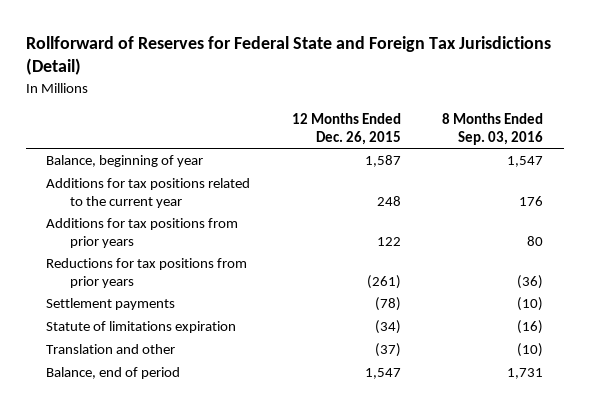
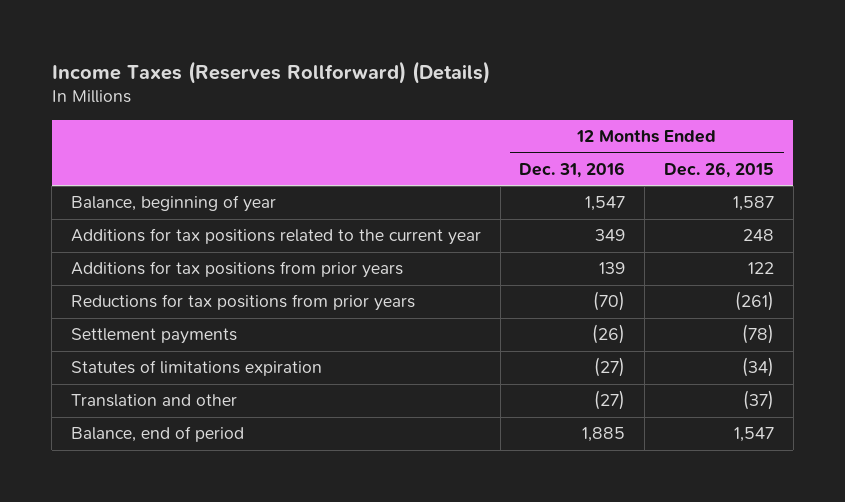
- Rollforward of Reserves for Federal State and Foreign Tax Jurisdictions (Detail)
+ Income Taxes (Reserves Rollforward) (Details)
- | 12 Months Ended Dec. 26, 2015 | 8 Months Ended Sep. 03, 2016
+ | 12 Months Ended Dec. 31, 2016 | 12 Months Ended Dec. 26, 2015
- Statute of limitations expiration | (34) | (16)
+ Statutes of limitations expiration | (27) | (34)

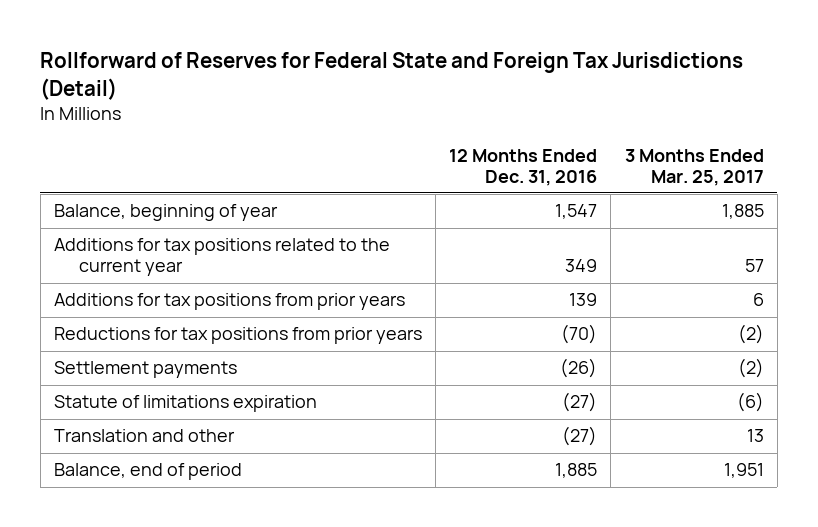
- Income Taxes (Reserves Rollforward) (Details)
+ Rollforward of Reserves for Federal State and Foreign Tax Jurisdictions (Detail)
- | 12 Months Ended Dec. 31, 2016 | 12 Months Ended Dec. 26, 2015
+ | 12 Months Ended Dec. 31, 2016 | 3 Months Ended Mar. 25, 2017
- Statutes of limitations expiration | (27) | (34)
+ Statute of limitations expiration | (27) | (6)

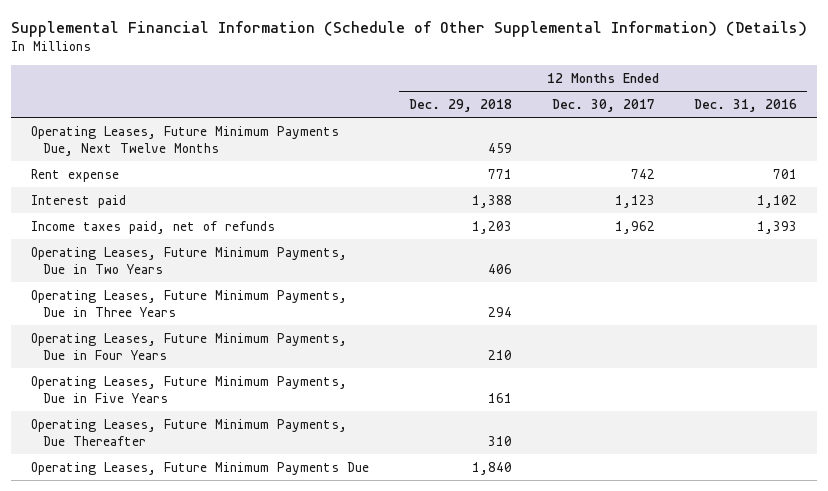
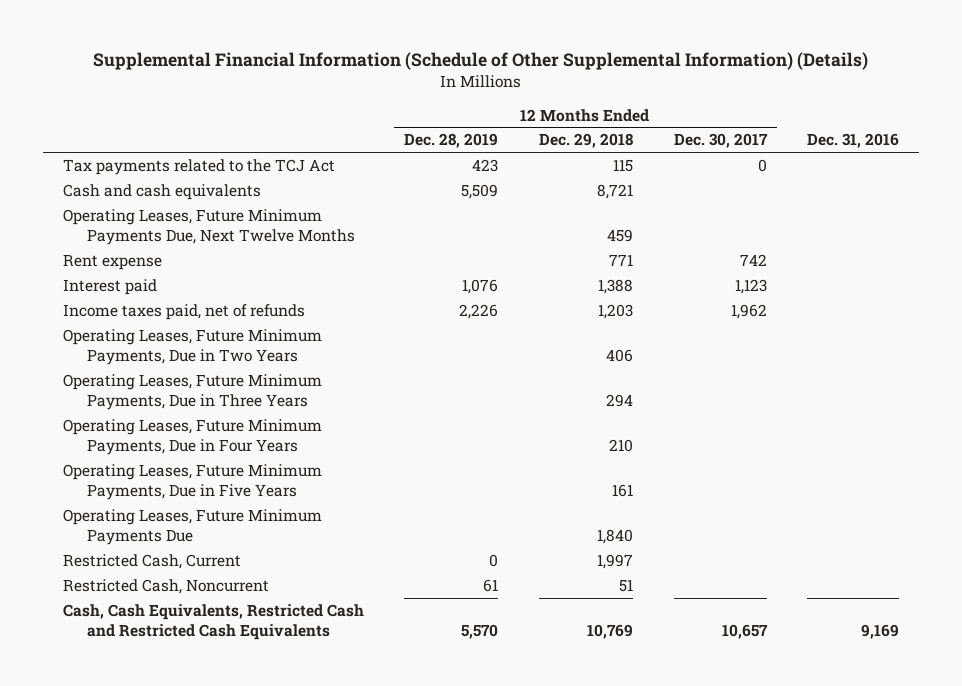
- | 12 Months Ended Dec. 29, 2018 | 12 Months Ended Dec. 30, 2017 | 12 Months Ended Dec. 31, 2016
+ | 12 Months Ended Dec. 28, 2019 | 12 Months Ended Dec. 29, 2018 | 12 Months Ended Dec. 30, 2017 | Dec. 31, 2016
+ Tax payments related to the TCJ Act | 423 | 115 | 0 |
+ Cash and cash equivalents | 5,509 | 8,721 | |
- Operating Leases, Future Minimum Payments, Due Thereafter | 310 | |
+ Restricted Cash, Current | 0 | 1,997 | |
+ Restricted Cash, Noncurrent | 61 | 51 | |
+ Cash, Cash Equivalents, Restricted Cash and Restricted Cash Equivalents | 5,570 | 10,769 | 10,657 | 9,169

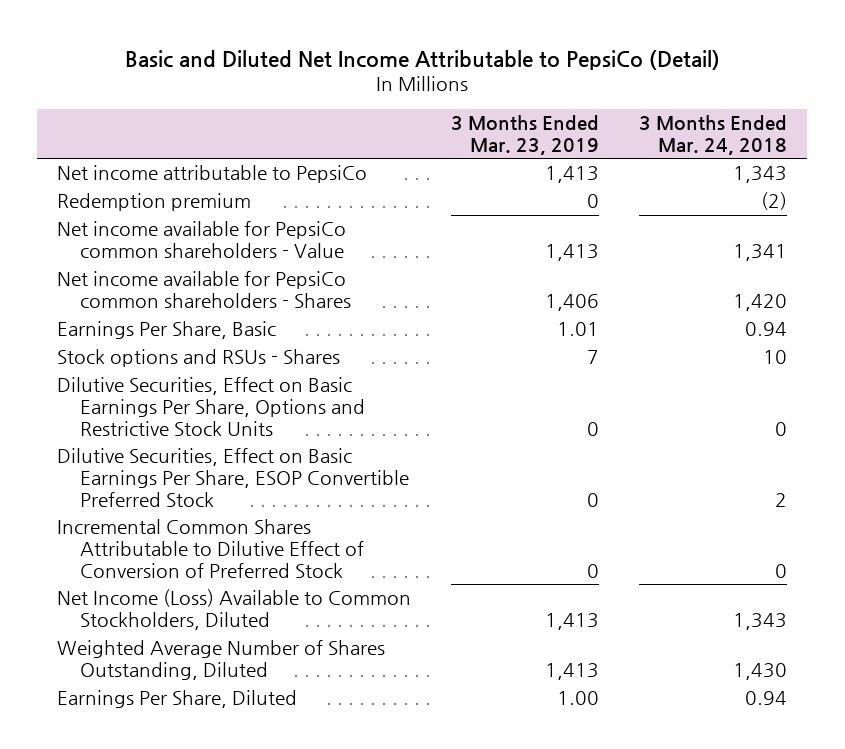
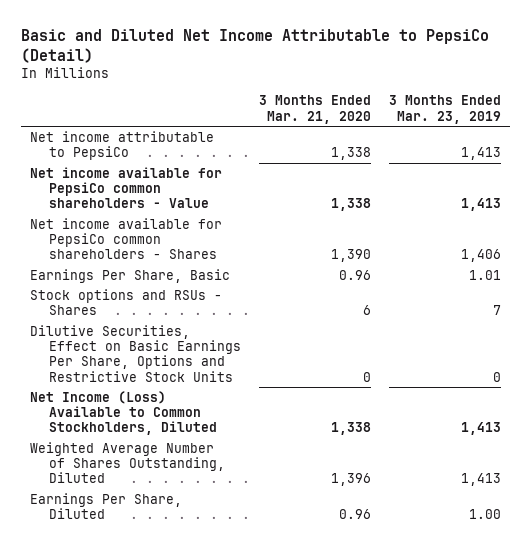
- | 3 Months Ended Mar. 23, 2019 | 3 Months Ended Mar. 24, 2018
+ | 3 Months Ended Mar. 21, 2020 | 3 Months Ended Mar. 23, 2019
- Redemption premium | 0 | (2)
- Dilutive Securities, Effect on Basic Earnings Per Share, ESOP Convertible Preferred Stock | 0 | 2
- Incremental Common Shares Attributable to Dilutive Effect of Conversion of Preferred Stock | 0 | 0

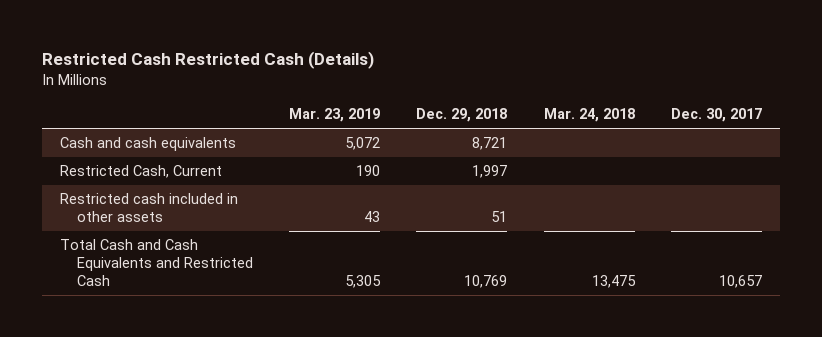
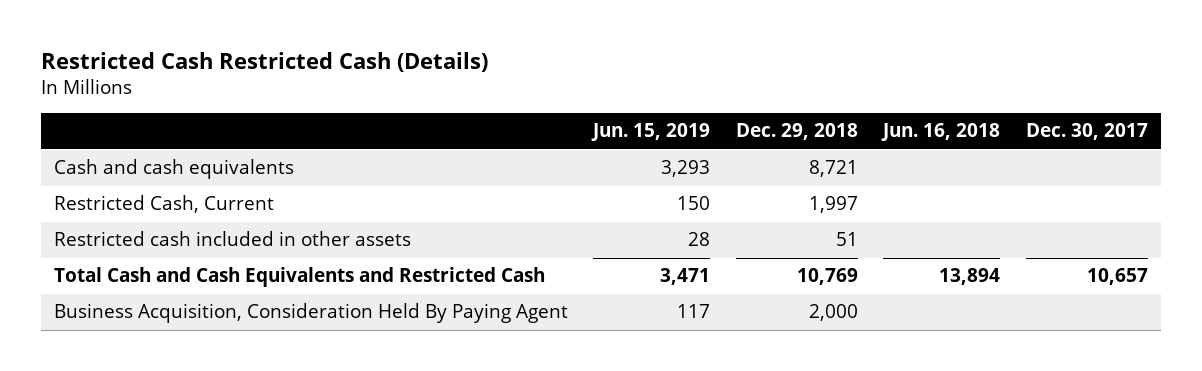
- | Mar. 23, 2019 | Dec. 29, 2018 | Mar. 24, 2018 | Dec. 30, 2017
+ | Jun. 15, 2019 | Dec. 29, 2018 | Jun. 16, 2018 | Dec. 30, 2017
+ Business Acquisition, Consideration Held By Paying Agent | 117 | 2,000 | |

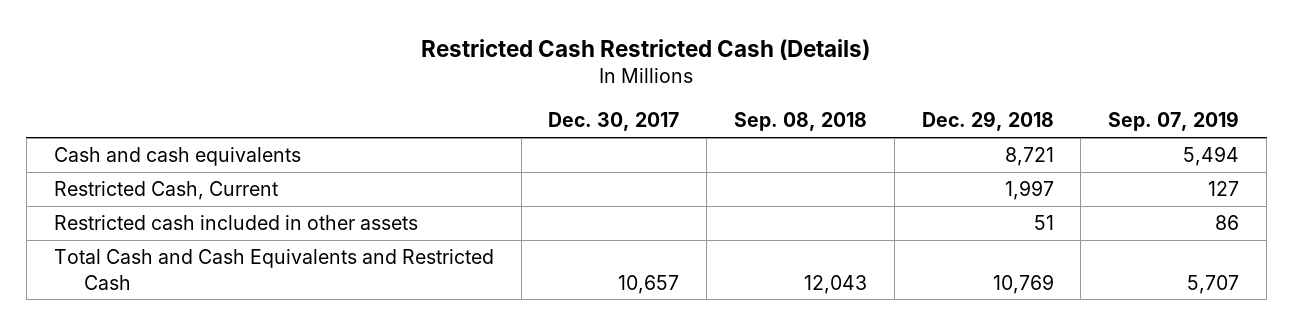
- | Jun. 15, 2019 | Dec. 29, 2018 | Jun. 16, 2018 | Dec. 30, 2017
+ | Dec. 30, 2017 | Sep. 08, 2018 | Dec. 29, 2018 | Sep. 07, 2019
- Business Acquisition, Consideration Held By Paying Agent | 117 | 2,000 | |

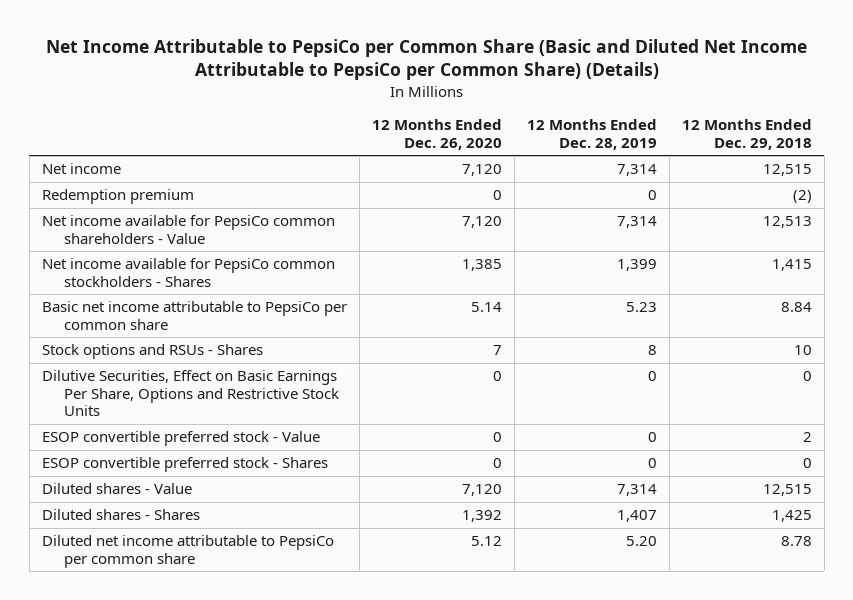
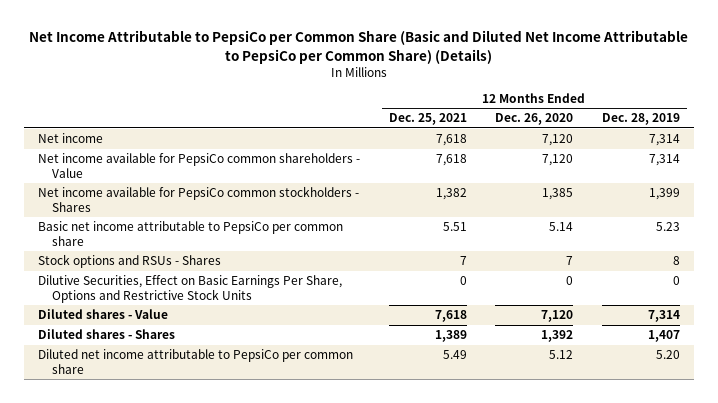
- | 12 Months Ended Dec. 26, 2020 | 12 Months Ended Dec. 28, 2019 | 12 Months Ended Dec. 29, 2018
+ | 12 Months Ended Dec. 25, 2021 | 12 Months Ended Dec. 26, 2020 | 12 Months Ended Dec. 28, 2019
- Redemption premium | 0 | 0 | (2)
- ESOP convertible preferred stock - Value | 0 | 0 | 2
- ESOP convertible preferred stock - Shares | 0 | 0 | 0

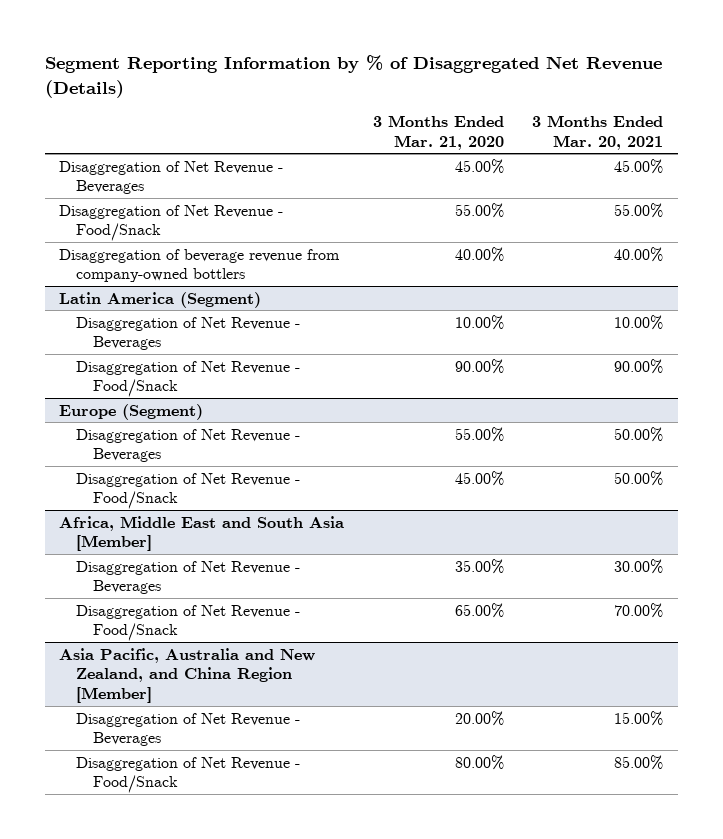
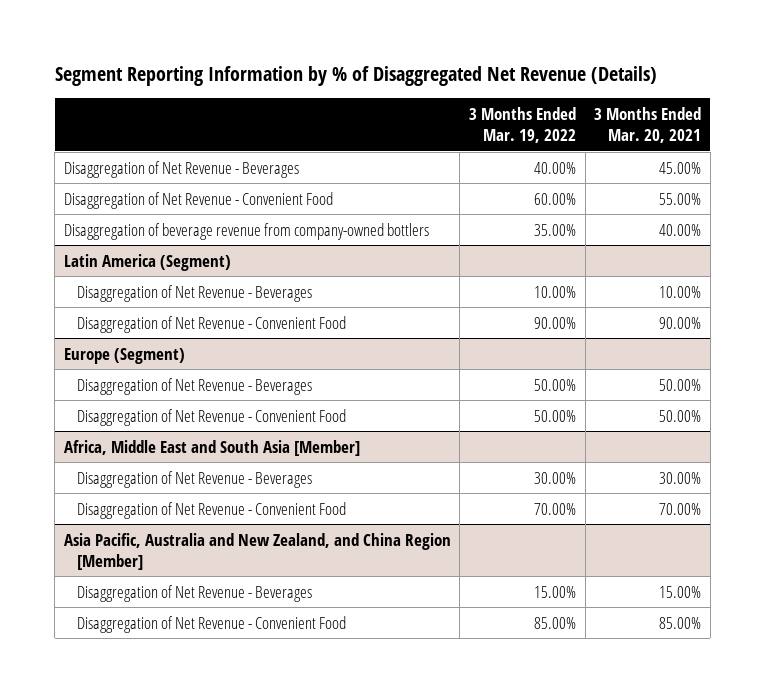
- | 3 Months Ended Mar. 21, 2020 | 3 Months Ended Mar. 20, 2021
+ | 3 Months Ended Mar. 19, 2022 | 3 Months Ended Mar. 20, 2021
- Disaggregation of Net Revenue - Food/Snack | 55.00% | 55.00%
+ Disaggregation of Net Revenue - Convenient Food | 60.00% | 55.00%
@ Latin America (Segment)
- Disaggregation of Net Revenue - Food/Snack | 90.00% | 90.00%
+ Disaggregation of Net Revenue - Convenient Food | 90.00% | 90.00%
@ Europe (Segment)
- Disaggregation of Net Revenue - Food/Snack | 45.00% | 50.00%
+ Disaggregation of Net Revenue - Convenient Food | 50.00% | 50.00%
@ Africa, Middle East and South Asia [Member]
- Disaggregation of Net Revenue - Food/Snack | 65.00% | 70.00%
+ Disaggregation of Net Revenue - Convenient Food | 70.00% | 70.00%
@ Asia Pacific, Australia and New Zealand, and China Region [Member]
- Disaggregation of Net Revenue - Food/Snack | 80.00% | 85.00%
+ Disaggregation of Net Revenue - Convenient Food | 85.00% | 85.00%

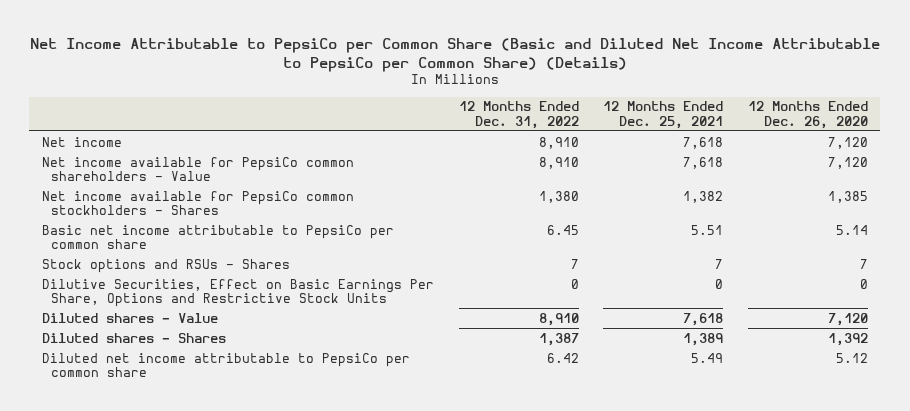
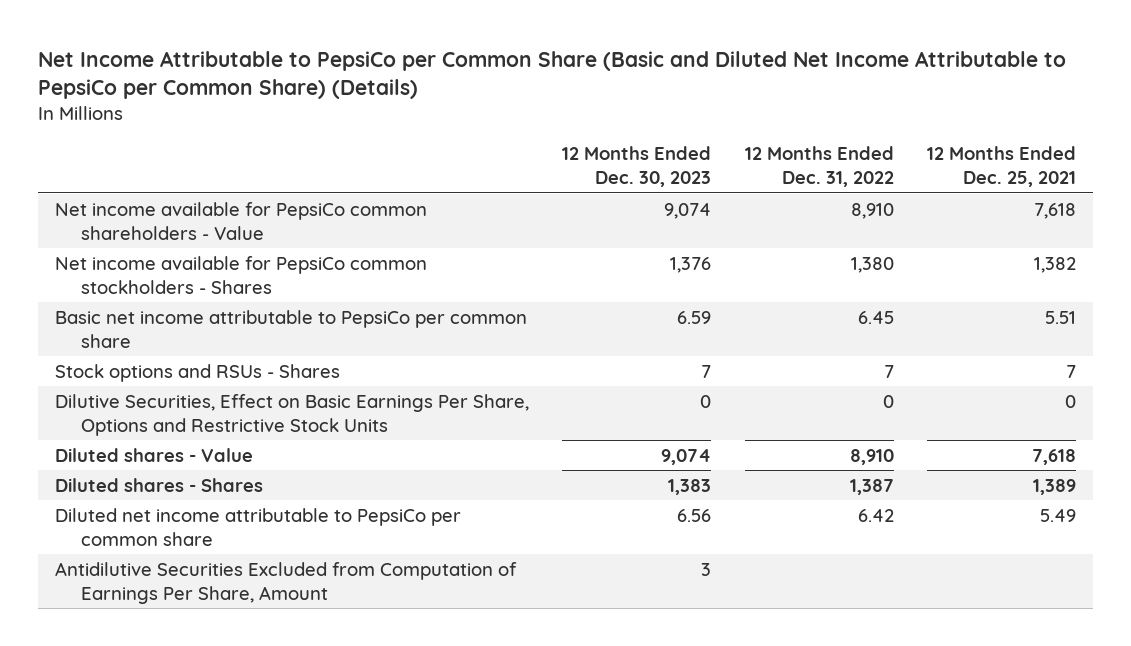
- | 12 Months Ended Dec. 31, 2022 | 12 Months Ended Dec. 25, 2021 | 12 Months Ended Dec. 26, 2020
+ | 12 Months Ended Dec. 30, 2023 | 12 Months Ended Dec. 31, 2022 | 12 Months Ended Dec. 25, 2021
- Net income | 8,910 | 7,618 | 7,120
+ Antidilutive Securities Excluded from Computation of Earnings Per Share, Amount | 3 | |

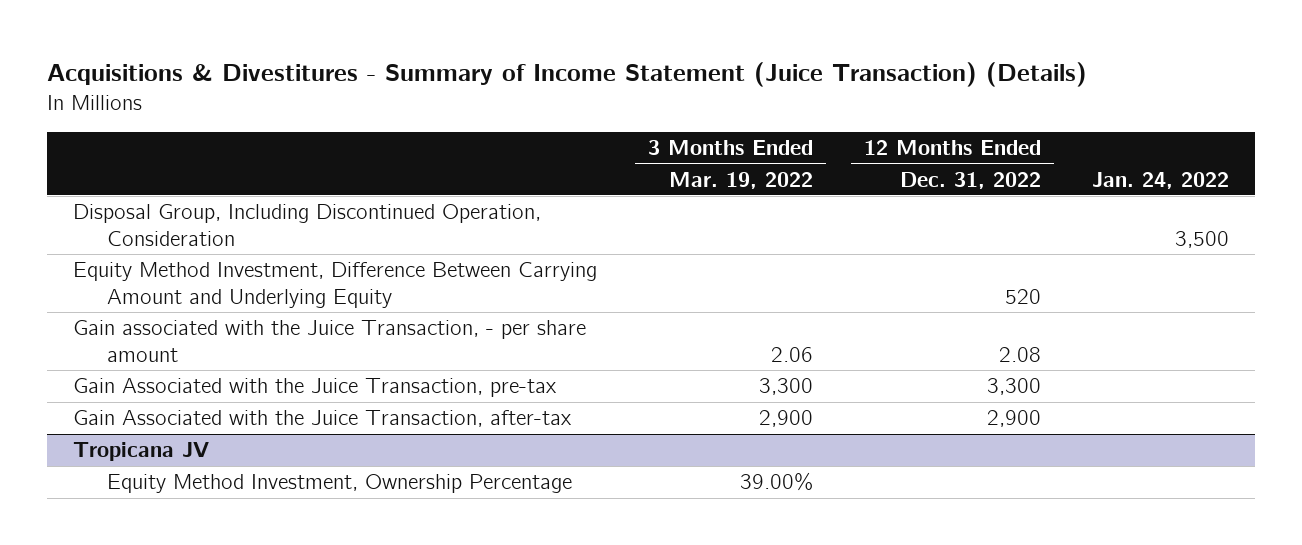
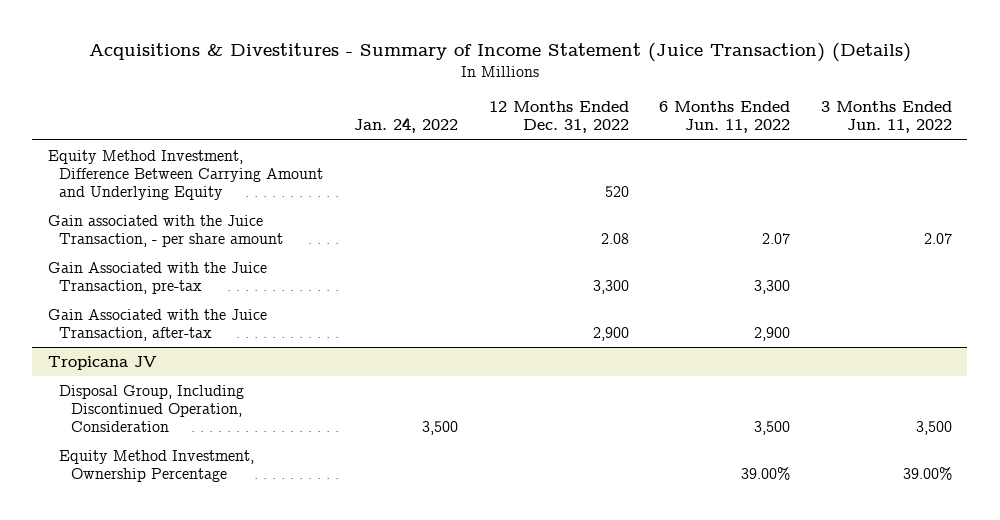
- | 3 Months Ended Mar. 19, 2022 | 12 Months Ended Dec. 31, 2022 | Jan. 24, 2022
+ | Jan. 24, 2022 | 12 Months Ended Dec. 31, 2022 | 6 Months Ended Jun. 11, 2022 | 3 Months Ended Jun. 11, 2022
- Disposal Group, Including Discontinued Operation, Consideration | | | 3,500
@ Tropicana JV
+ Disposal Group, Including Discontinued Operation, Consideration | 3,500 | | 3,500 | 3,500

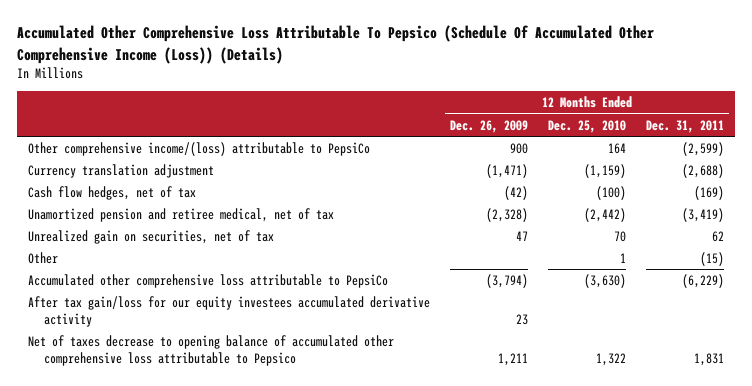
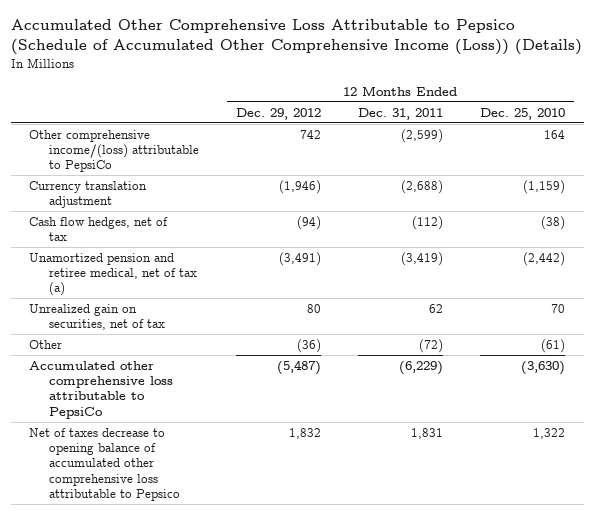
- Accumulated Other Comprehensive Loss Attributable To Pepsico (Schedule Of Accumulated Other Comprehensive Income (Loss)) (Details)
+ Accumulated Other Comprehensive Loss Attributable to Pepsico (Schedule of Accumulated Other Comprehensive Income (Loss)) (Details)
- | 12 Months Ended Dec. 26, 2009 | 12 Months Ended Dec. 25, 2010 | 12 Months Ended Dec. 31, 2011
+ | 12 Months Ended Dec. 29, 2012 | 12 Months Ended Dec. 31, 2011 | 12 Months Ended Dec. 25, 2010
- Cash flow hedges, net of tax | (42) | (100) | (169)
- Unamortized pension and retiree medical, net of tax | (2,328) | (2,442) | (3,419)
+ Cash flow hedges, net of tax | (94) | (112) | (38)
+ Unamortized pension and retiree medical, net of tax (a) | (3,491) | (3,419) | (2,442)
- Other | | 1 | (15)
+ Other | (36) | (72) | (61)
- After tax gain/loss for our equity investees accumulated derivative activity | 23 | |

